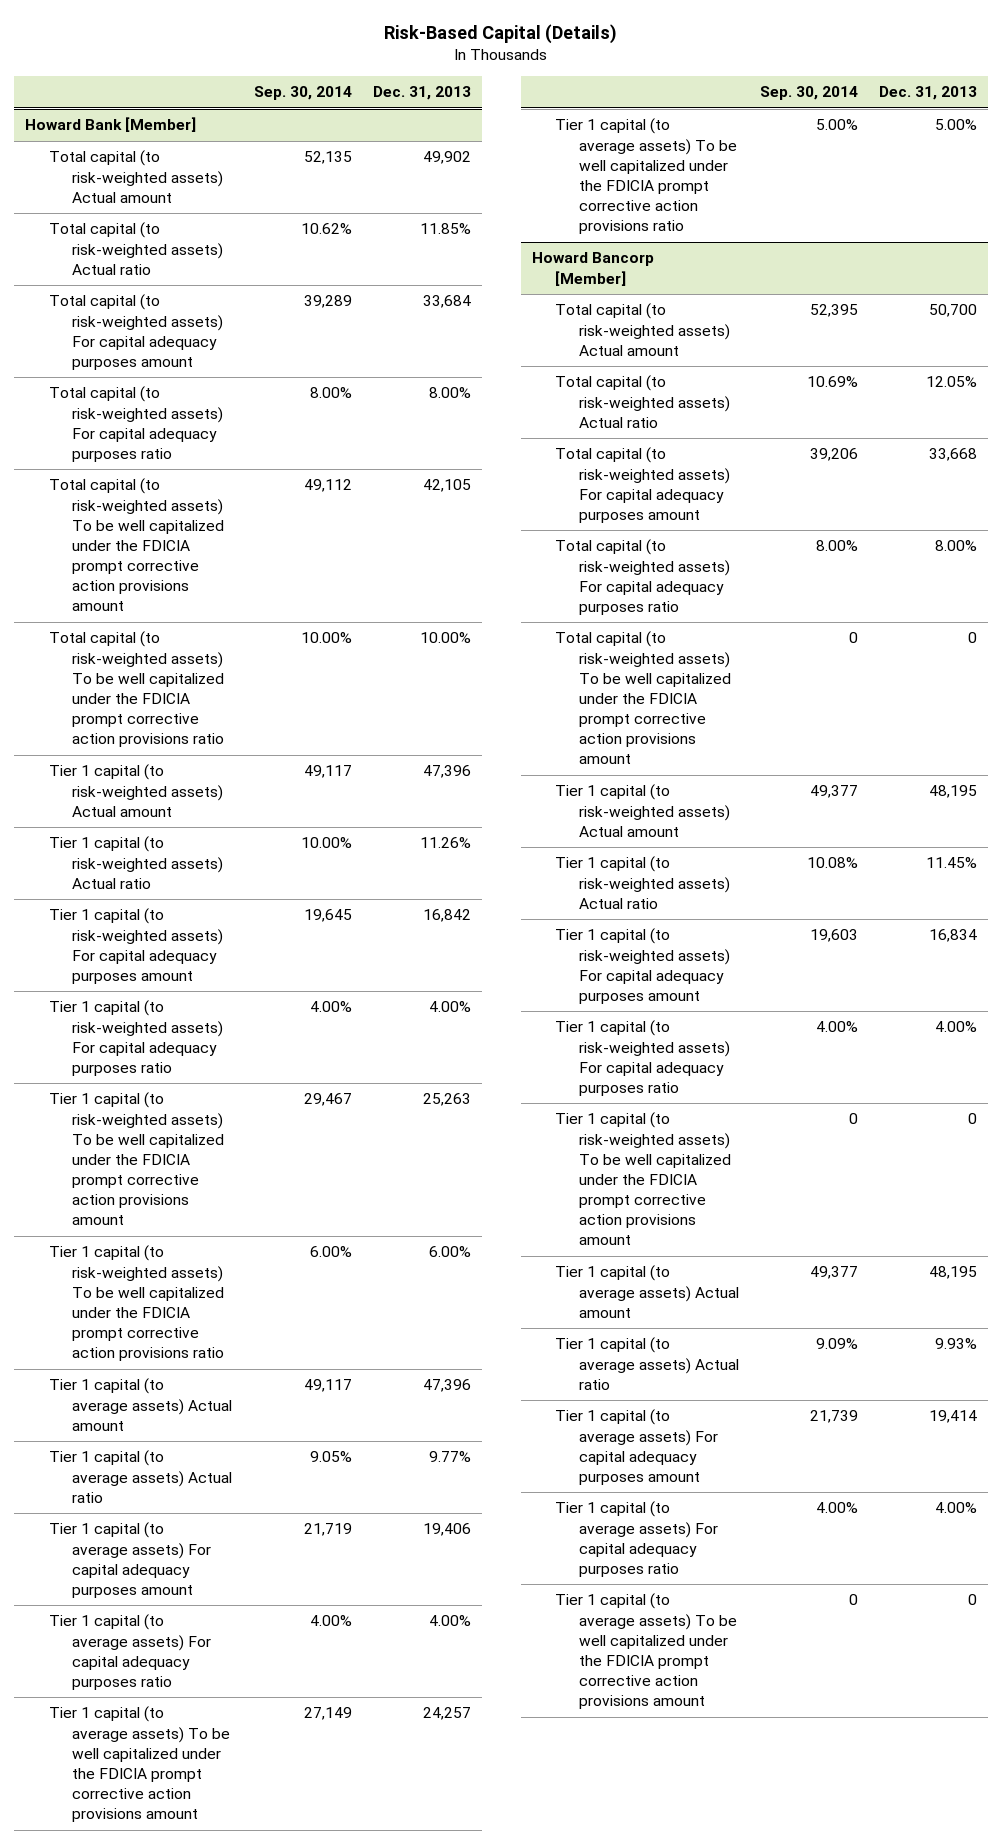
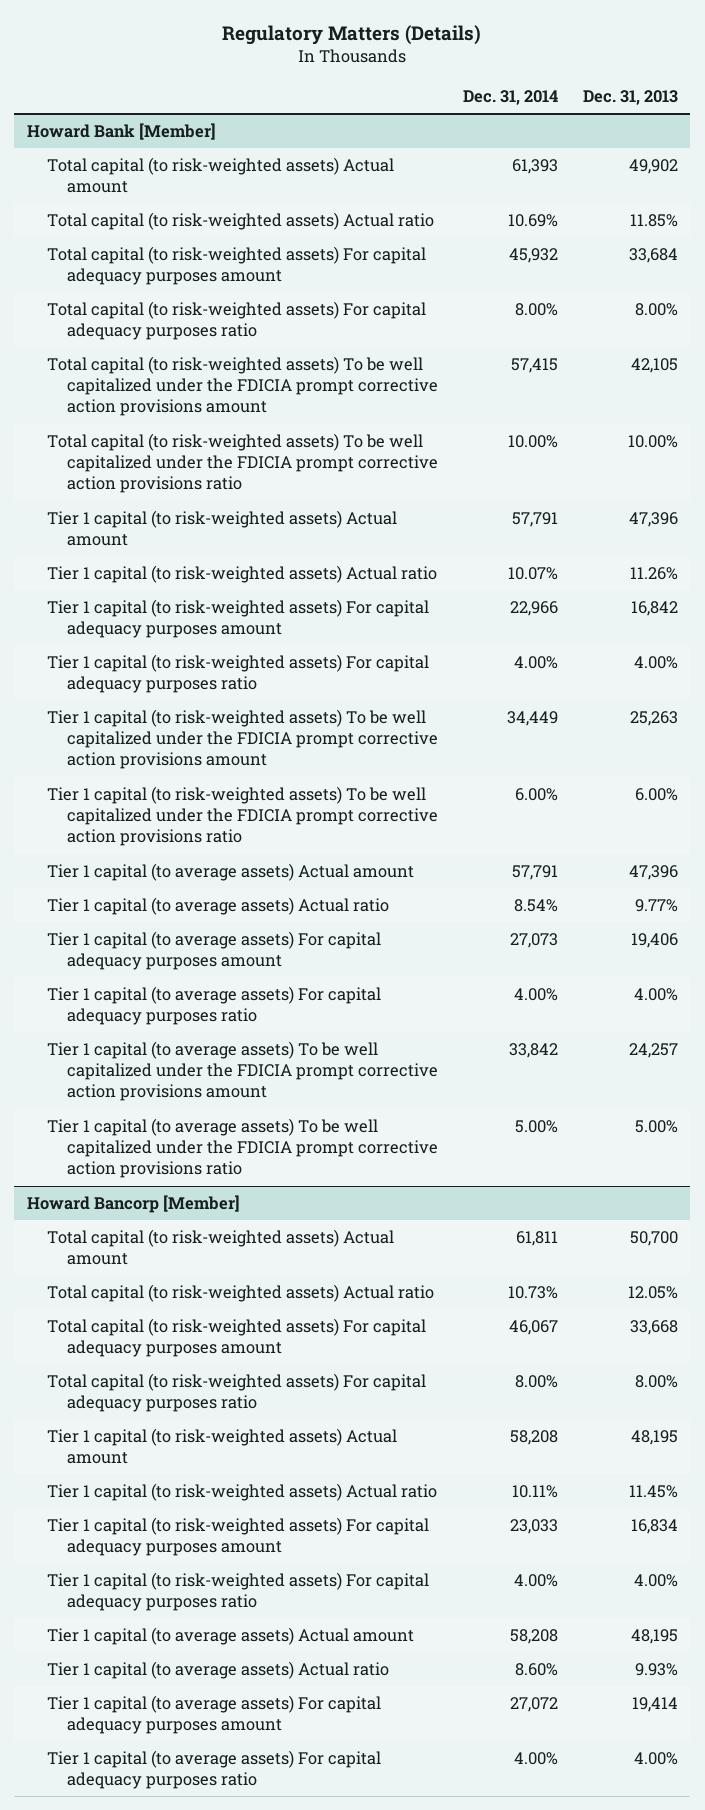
- Risk-Based Capital (Details)
+ Regulatory Matters (Details)
- | Sep. 30, 2014 | Dec. 31, 2013
+ | Dec. 31, 2014 | Dec. 31, 2013
@ Howard Bancorp [Member]
- Total capital (to risk-weighted assets) To be well capitalized under the FDICIA prompt corrective action provisions amount | 0 | 0
- Tier 1 capital (to risk-weighted assets) To be well capitalized under the FDICIA prompt corrective action provisions amount | 0 | 0
- Tier 1 capital (to average assets) To be well capitalized under the FDICIA prompt corrective action provisions amount | 0 | 0

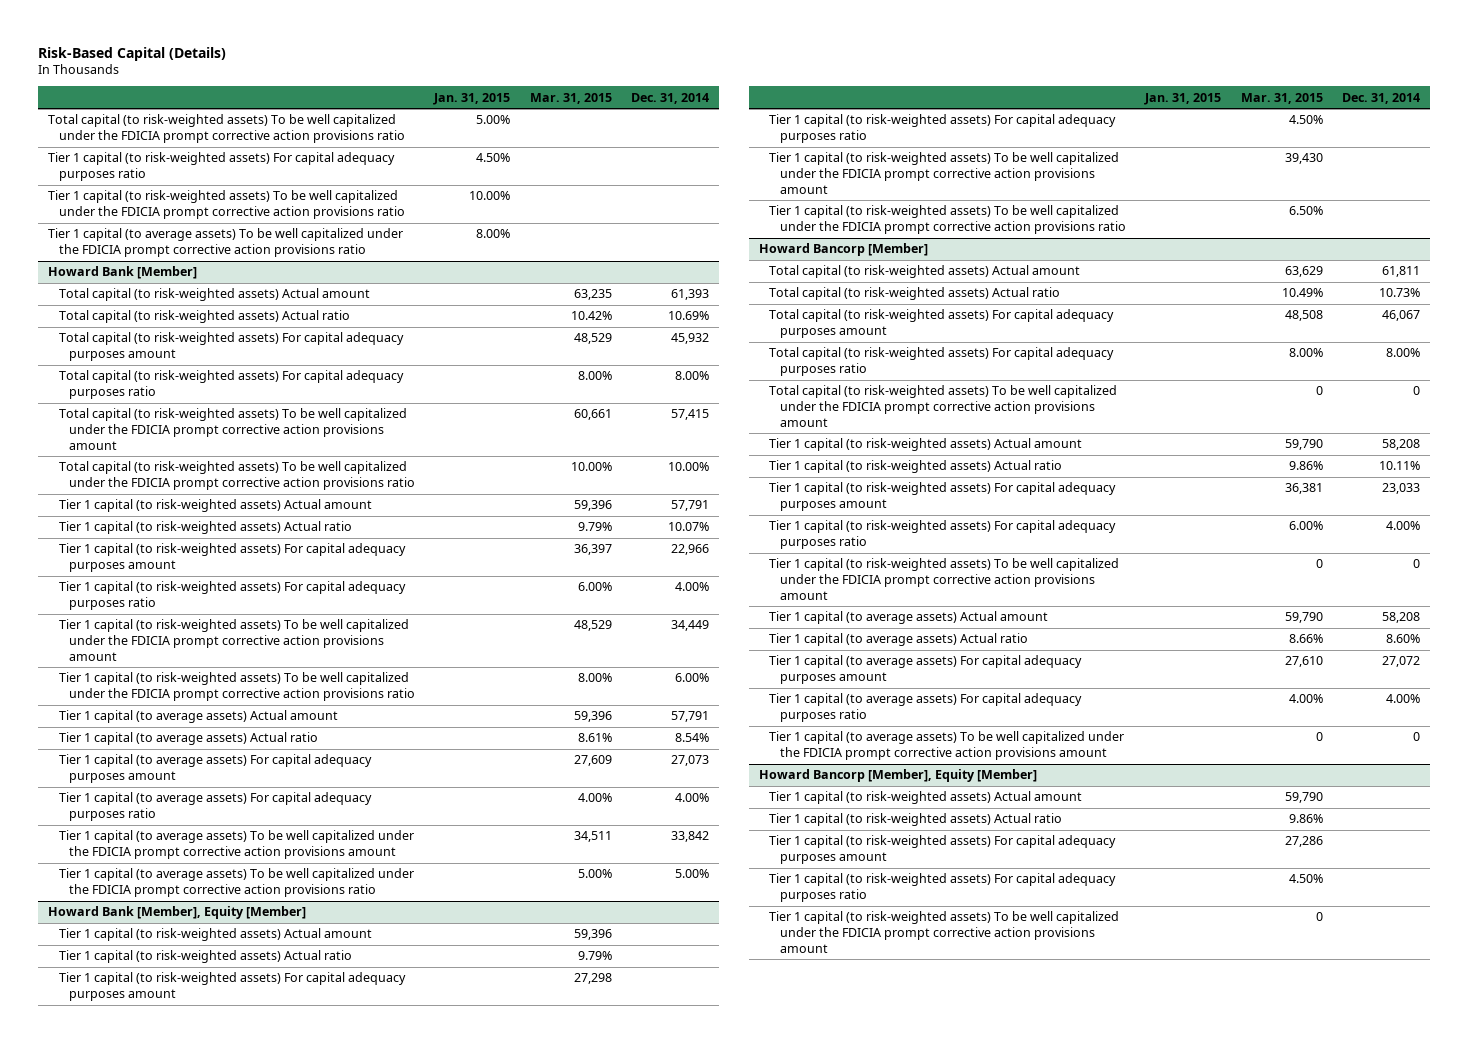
- Regulatory Matters (Details)
+ Risk-Based Capital (Details)
- | Dec. 31, 2014 | Dec. 31, 2013
+ | Jan. 31, 2015 | Mar. 31, 2015 | Dec. 31, 2014
+ Total capital (to risk-weighted assets) To be well capitalized under the FDICIA prompt corrective action provisions ratio | 5.00% | |
+ Tier 1 capital (to risk-weighted assets) For capital adequacy purposes ratio | 4.50% | |
+ Tier 1 capital (to risk-weighted assets) To be well capitalized under the FDICIA prompt corrective action provisions ratio | 10.00% | |
+ Tier 1 capital (to average assets) To be well capitalized under the FDICIA prompt corrective action provisions ratio | 8.00% | |
+ Howard Bank [Member], Equity [Member]
+ Tier 1 capital (to risk-weighted assets) Actual amount | | 59,396 |
+ Tier 1 capital (to risk-weighted assets) Actual ratio | | 9.79% |
+ Tier 1 capital (to risk-weighted assets) For capital adequacy purposes amount | | 27,298 |
+ Tier 1 capital (to risk-weighted assets) For capital adequacy purposes ratio | | 4.50% |
+ Tier 1 capital (to risk-weighted assets) To be well capitalized under the FDICIA prompt corrective action provisions amount | | 39,430 |
+ Tier 1 capital (to risk-weighted assets) To be well capitalized under the FDICIA prompt corrective action provisions ratio | | 6.50% |
@ Howard Bancorp [Member]
+ Total capital (to risk-weighted assets) To be well capitalized under the FDICIA prompt corrective action provisions amount | | 0 | 0
+ Tier 1 capital (to risk-weighted assets) To be well capitalized under the FDICIA prompt corrective action provisions amount | | 0 | 0
+ Tier 1 capital (to average assets) To be well capitalized under the FDICIA prompt corrective action provisions amount | | 0 | 0
+ Howard Bancorp [Member], Equity [Member]
+ Tier 1 capital (to risk-weighted assets) Actual amount | | 59,790 |
+ Tier 1 capital (to risk-weighted assets) Actual ratio | | 9.86% |
+ Tier 1 capital (to risk-weighted assets) For capital adequacy purposes amount | | 27,286 |
+ Tier 1 capital (to risk-weighted assets) For capital adequacy purposes ratio | | 4.50% |
+ Tier 1 capital (to risk-weighted assets) To be well capitalized under the FDICIA prompt corrective action provisions amount | | 0 |

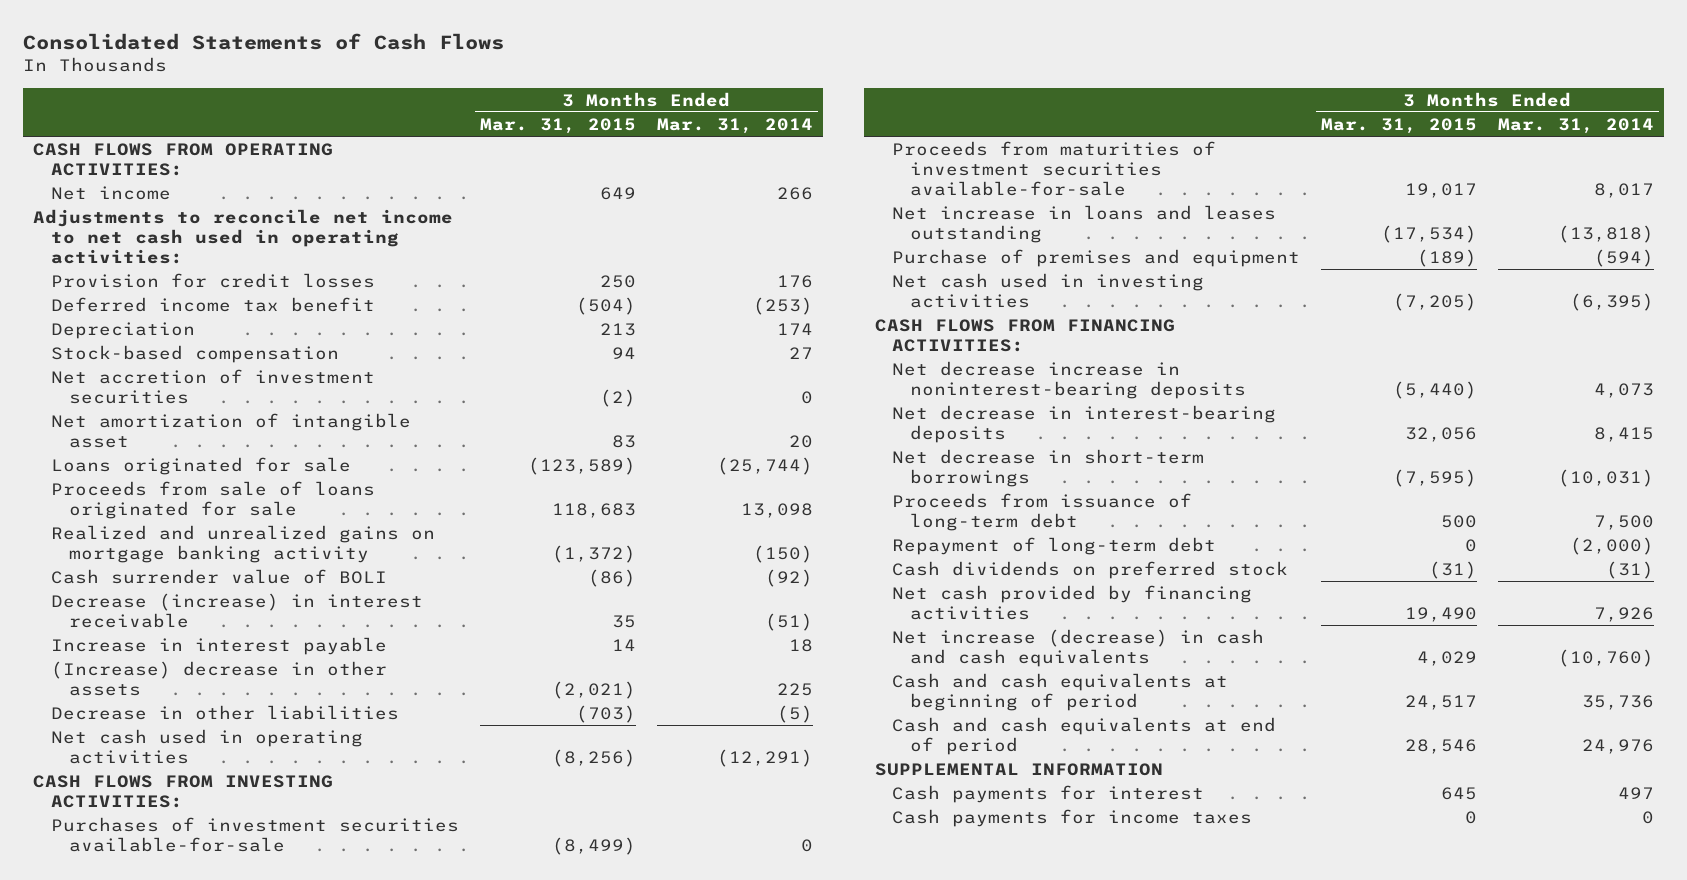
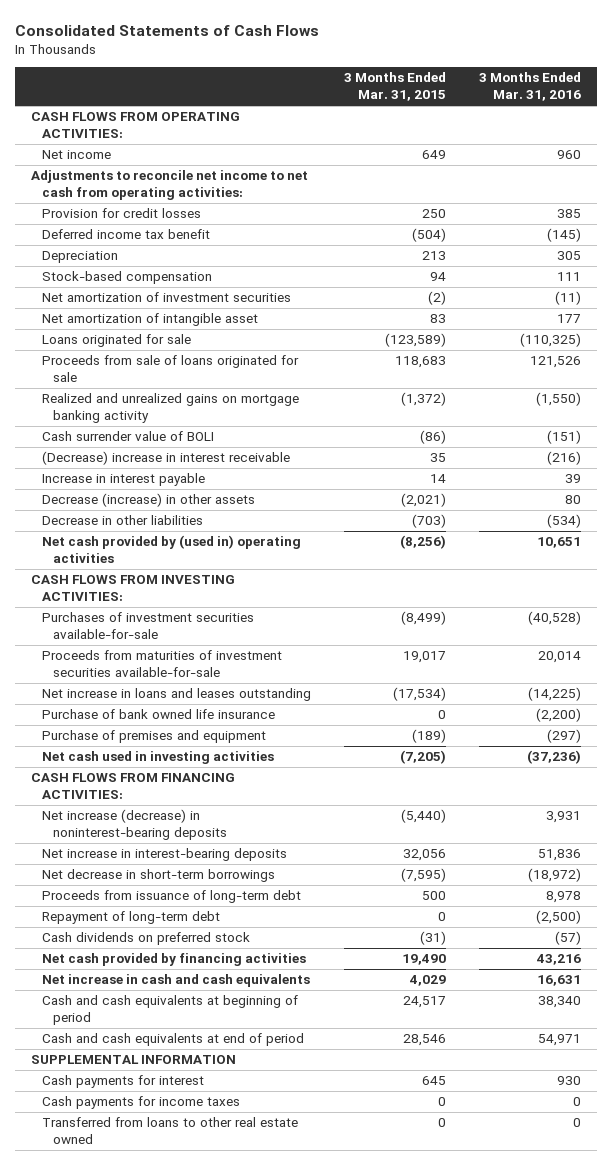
- | 3 Months Ended Mar. 31, 2015 | 3 Months Ended Mar. 31, 2014
+ | 3 Months Ended Mar. 31, 2015 | 3 Months Ended Mar. 31, 2016
- Adjustments to reconcile net income to net cash used in operating activities:
+ Adjustments to reconcile net income to net cash from operating activities:
- Net accretion of investment securities | (2) | 0
+ Net amortization of investment securities | (2) | (11)
- Decrease (increase) in interest receivable | 35 | (51)
+ (Decrease) increase in interest receivable | 35 | (216)
- (Increase) decrease in other assets | (2,021) | 225
+ Decrease (increase) in other assets | (2,021) | 80
- Net cash used in operating activities | (8,256) | (12,291)
+ Net cash provided by (used in) operating activities | (8,256) | 10,651
+ Purchase of bank owned life insurance | 0 | (2,200)
- Net decrease increase in noninterest-bearing deposits | (5,440) | 4,073
- Net decrease in interest-bearing deposits | 32,056 | 8,415
+ Net increase (decrease) in noninterest-bearing deposits | (5,440) | 3,931
+ Net increase in interest-bearing deposits | 32,056 | 51,836
- Net increase (decrease) in cash and cash equivalents | 4,029 | (10,760)
+ Net increase in cash and cash equivalents | 4,029 | 16,631
+ Transferred from loans to other real estate owned | 0 | 0

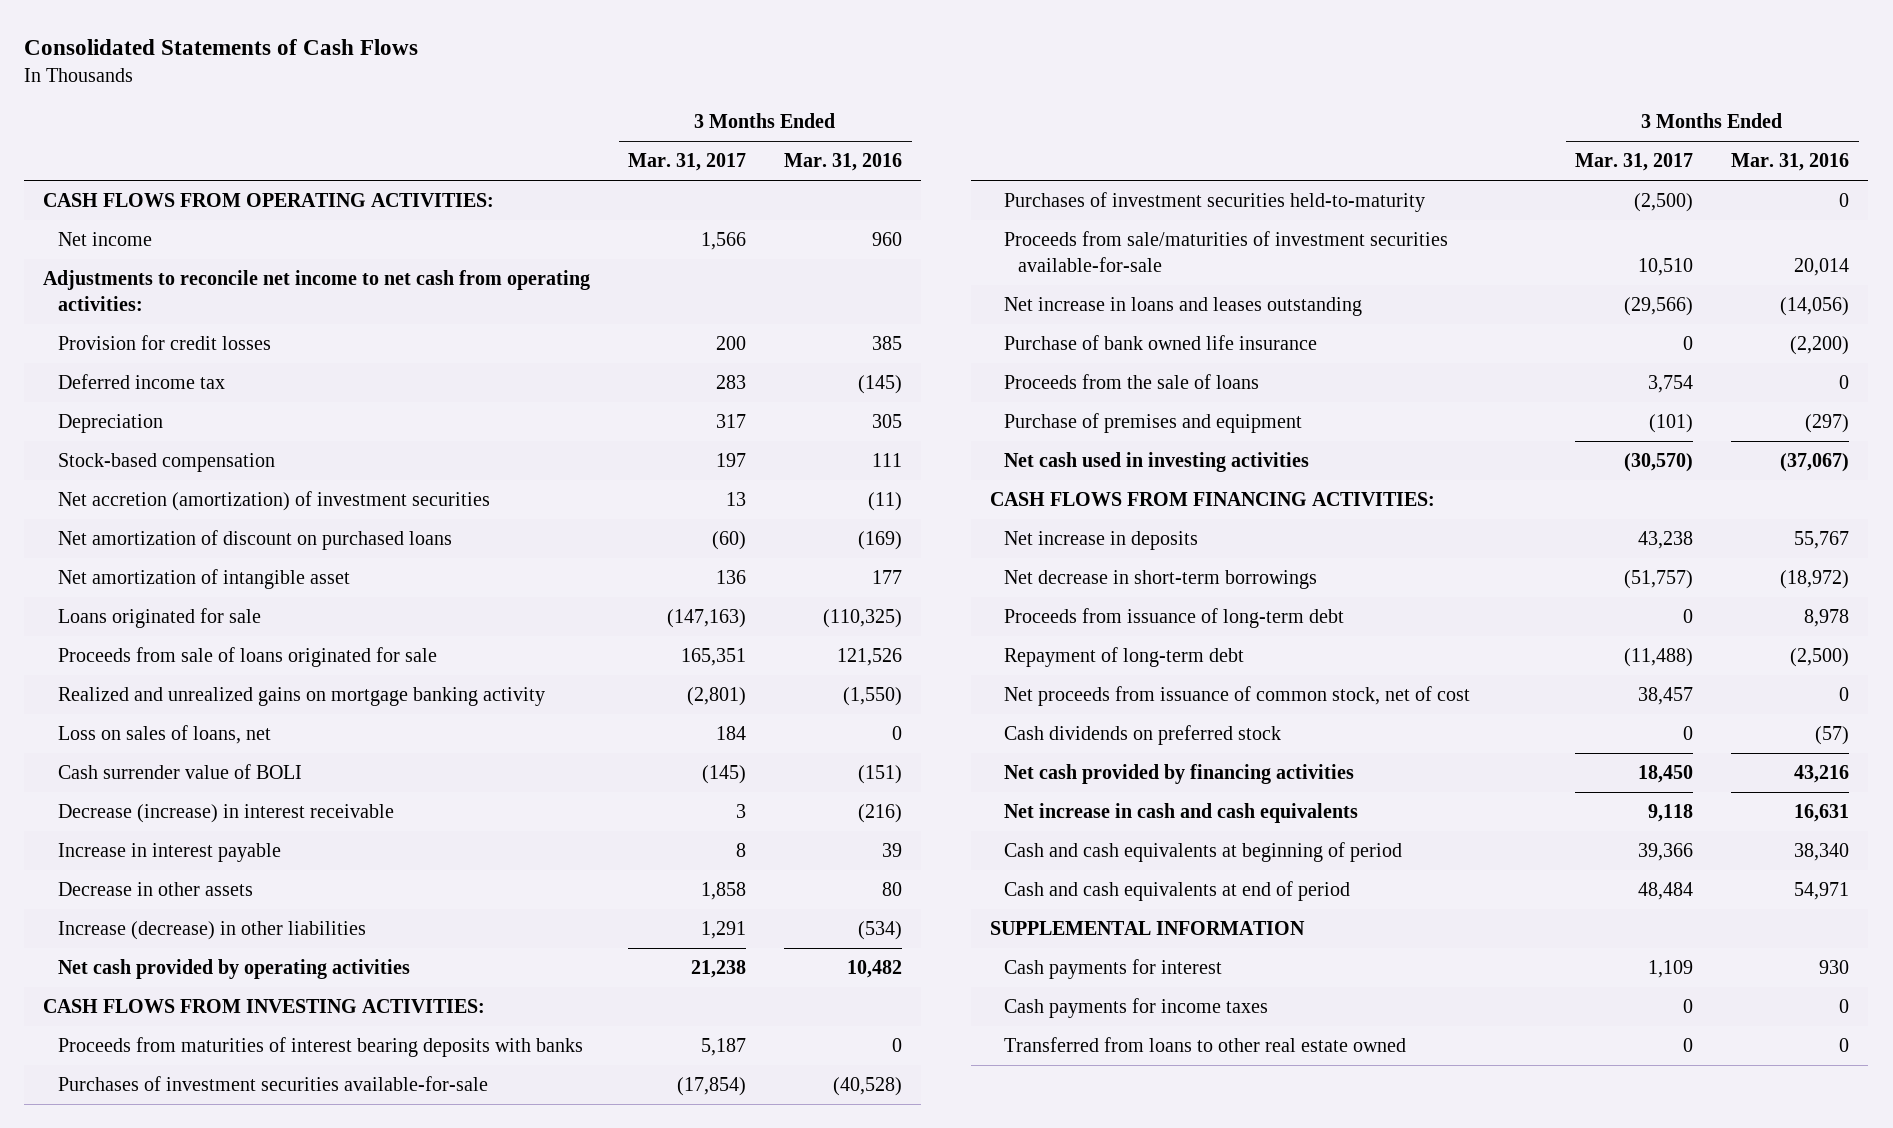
- | 3 Months Ended Mar. 31, 2015 | 3 Months Ended Mar. 31, 2016
+ | 3 Months Ended Mar. 31, 2017 | 3 Months Ended Mar. 31, 2016
- Deferred income tax benefit | (504) | (145)
+ Deferred income tax | 283 | (145)
- Net amortization of investment securities | (2) | (11)
+ Net accretion (amortization) of investment securities | 13 | (11)
+ Net amortization of discount on purchased loans | (60) | (169)
+ Loss on sales of loans, net | 184 | 0
- (Decrease) increase in interest receivable | 35 | (216)
+ Decrease (increase) in interest receivable | 3 | (216)
- Decrease (increase) in other assets | (2,021) | 80
- Decrease in other liabilities | (703) | (534)
- Net cash provided by (used in) operating activities | (8,256) | 10,651
+ Decrease in other assets | 1,858 | 80
+ Increase (decrease) in other liabilities | 1,291 | (534)
+ Net cash provided by operating activities | 21,238 | 10,482
+ Proceeds from maturities of interest bearing deposits with banks | 5,187 | 0
- Proceeds from maturities of investment securities available-for-sale | 19,017 | 20,014
- Net increase in loans and leases outstanding | (17,534) | (14,225)
+ Purchases of investment securities held-to-maturity | (2,500) | 0
+ Proceeds from sale/maturities of investment securities available-for-sale | 10,510 | 20,014
+ Net increase in loans and leases outstanding | (29,566) | (14,056)
+ Proceeds from the sale of loans | 3,754 | 0
- Net cash used in investing activities | (7,205) | (37,236)
+ Net cash used in investing activities | (30,570) | (37,067)
- Net increase (decrease) in noninterest-bearing deposits | (5,440) | 3,931
- Net increase in interest-bearing deposits | 32,056 | 51,836
+ Net increase in deposits | 43,238 | 55,767
+ Net proceeds from issuance of common stock, net of cost | 38,457 | 0

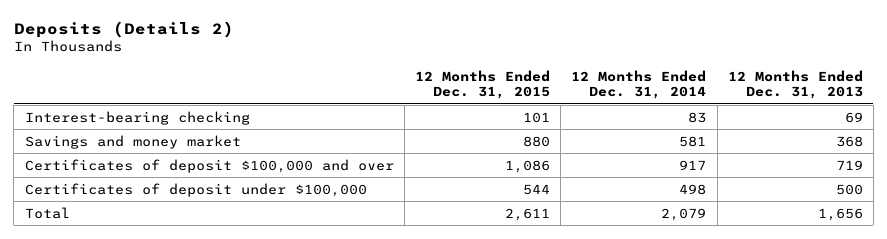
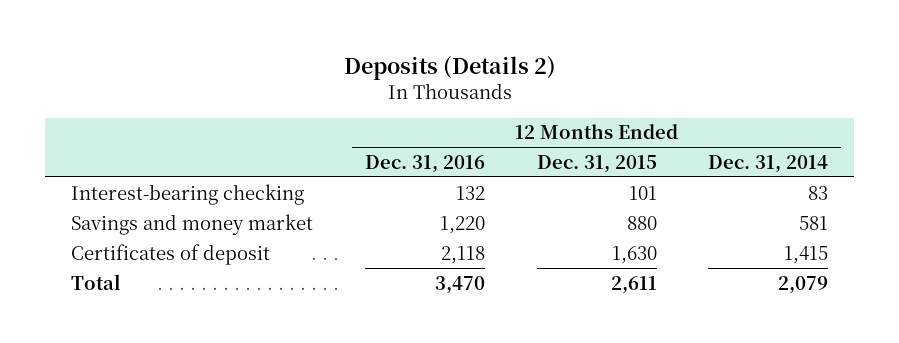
- | 12 Months Ended Dec. 31, 2015 | 12 Months Ended Dec. 31, 2014 | 12 Months Ended Dec. 31, 2013
+ | 12 Months Ended Dec. 31, 2016 | 12 Months Ended Dec. 31, 2015 | 12 Months Ended Dec. 31, 2014
- Certificates of deposit $100,000 and over | 1,086 | 917 | 719
- Certificates of deposit under $100,000 | 544 | 498 | 500
+ Certificates of deposit | 2,118 | 1,630 | 1,415

